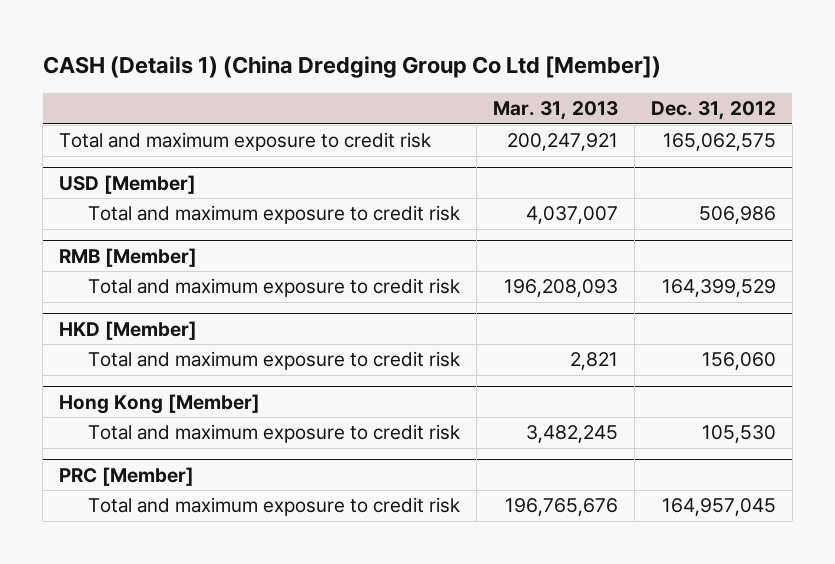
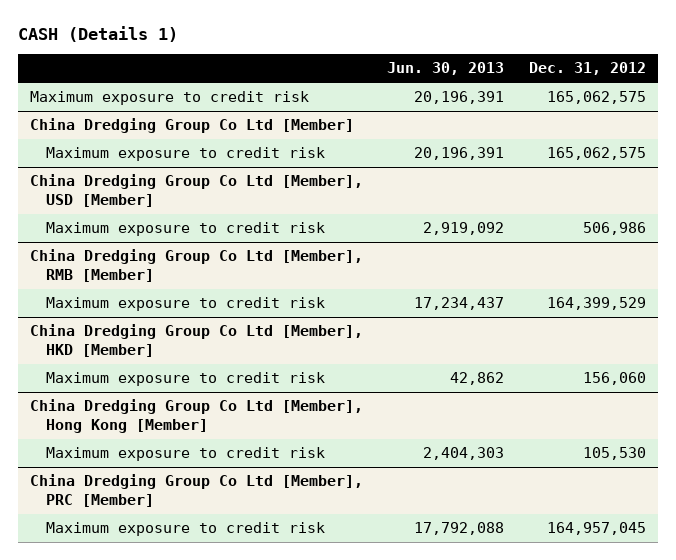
- CASH (Details 1) (China Dredging Group Co Ltd [Member])
+ CASH (Details 1)
- | Mar. 31, 2013 | Dec. 31, 2012
+ | Jun. 30, 2013 | Dec. 31, 2012
- Total and maximum exposure to credit risk | 200,247,921 | 165,062,575
- USD [Member]
- Total and maximum exposure to credit risk | 4,037,007 | 506,986
- RMB [Member]
- Total and maximum exposure to credit risk | 196,208,093 | 164,399,529
- HKD [Member]
- Total and maximum exposure to credit risk | 2,821 | 156,060
- Hong Kong [Member]
- Total and maximum exposure to credit risk | 3,482,245 | 105,530
- PRC [Member]
- Total and maximum exposure to credit risk | 196,765,676 | 164,957,045
+ Maximum exposure to credit risk | 20,196,391 | 165,062,575
+ China Dredging Group Co Ltd [Member]
+ Maximum exposure to credit risk | 20,196,391 | 165,062,575
+ China Dredging Group Co Ltd [Member], USD [Member]
+ Maximum exposure to credit risk | 2,919,092 | 506,986
+ China Dredging Group Co Ltd [Member], RMB [Member]
+ Maximum exposure to credit risk | 17,234,437 | 164,399,529
+ China Dredging Group Co Ltd [Member], HKD [Member]
+ Maximum exposure to credit risk | 42,862 | 156,060
+ China Dredging Group Co Ltd [Member], Hong Kong [Member]
+ Maximum exposure to credit risk | 2,404,303 | 105,530
+ China Dredging Group Co Ltd [Member], PRC [Member]
+ Maximum exposure to credit risk | 17,792,088 | 164,957,045

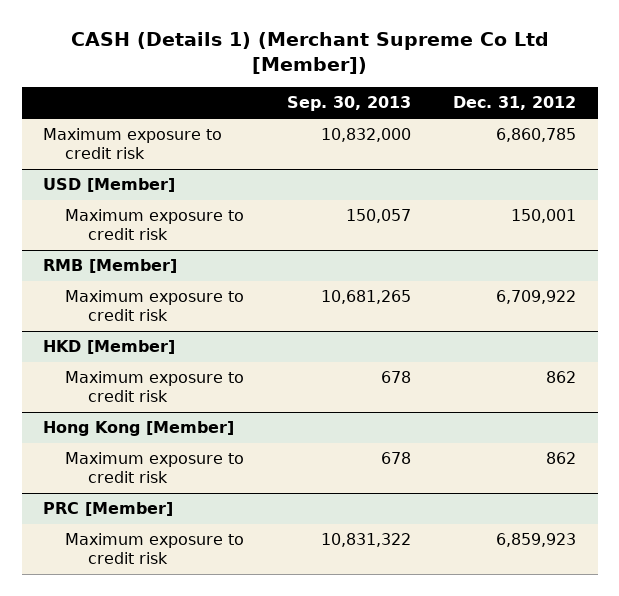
- CASH (Details 1)
+ CASH (Details 1) (Merchant Supreme Co Ltd [Member])
- | Jun. 30, 2013 | Dec. 31, 2012
+ | Sep. 30, 2013 | Dec. 31, 2012
- Maximum exposure to credit risk | 20,196,391 | 165,062,575
- China Dredging Group Co Ltd [Member]
- Maximum exposure to credit risk | 20,196,391 | 165,062,575
- China Dredging Group Co Ltd [Member], USD [Member]
- Maximum exposure to credit risk | 2,919,092 | 506,986
- China Dredging Group Co Ltd [Member], RMB [Member]
- Maximum exposure to credit risk | 17,234,437 | 164,399,529
- China Dredging Group Co Ltd [Member], HKD [Member]
- Maximum exposure to credit risk | 42,862 | 156,060
- China Dredging Group Co Ltd [Member], Hong Kong [Member]
- Maximum exposure to credit risk | 2,404,303 | 105,530
- China Dredging Group Co Ltd [Member], PRC [Member]
- Maximum exposure to credit risk | 17,792,088 | 164,957,045
+ Maximum exposure to credit risk | 10,832,000 | 6,860,785
+ USD [Member]
+ Maximum exposure to credit risk | 150,057 | 150,001
+ RMB [Member]
+ Maximum exposure to credit risk | 10,681,265 | 6,709,922
+ HKD [Member]
+ Maximum exposure to credit risk | 678 | 862
+ Hong Kong [Member]
+ Maximum exposure to credit risk | 678 | 862
+ PRC [Member]
+ Maximum exposure to credit risk | 10,831,322 | 6,859,923

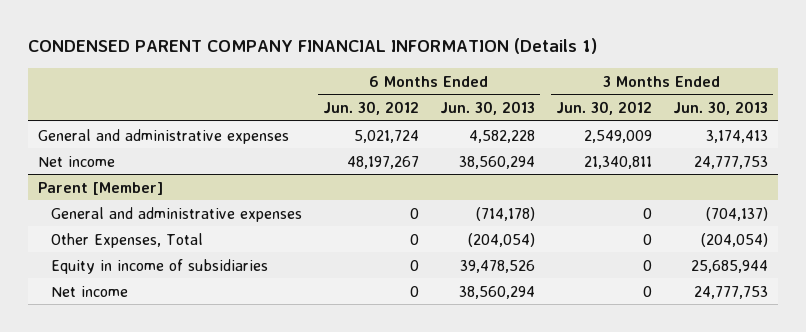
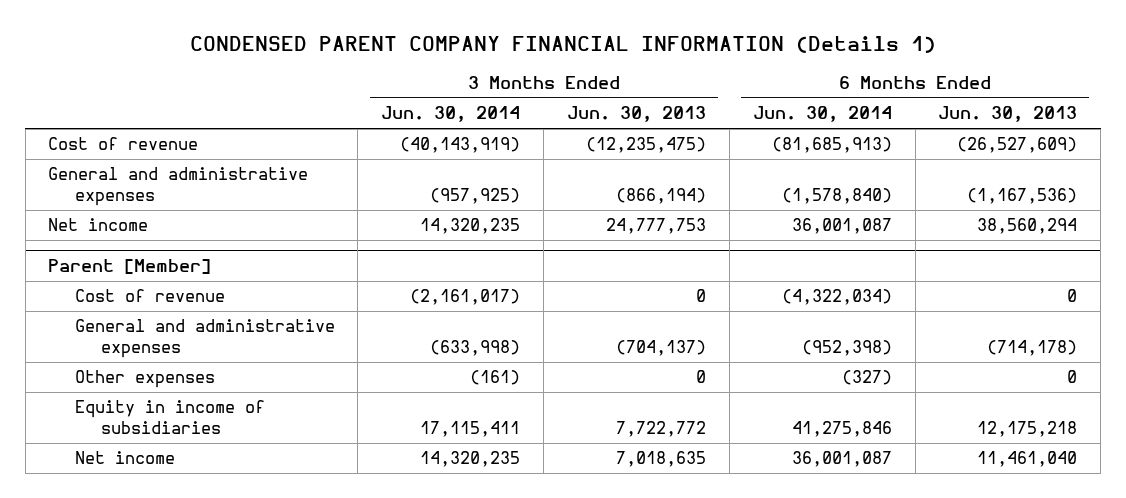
- | 6 Months Ended Jun. 30, 2012 | 6 Months Ended Jun. 30, 2013 | 3 Months Ended Jun. 30, 2012 | 3 Months Ended Jun. 30, 2013
+ | 3 Months Ended Jun. 30, 2014 | 3 Months Ended Jun. 30, 2013 | 6 Months Ended Jun. 30, 2014 | 6 Months Ended Jun. 30, 2013
- General and administrative expenses | 5,021,724 | 4,582,228 | 2,549,009 | 3,174,413
+ Cost of revenue | (40,143,919) | (12,235,475) | (81,685,913) | (26,527,609)
+ General and administrative expenses | (957,925) | (866,194) | (1,578,840) | (1,167,536)
@ Parent [Member]
+ Cost of revenue | (2,161,017) | 0 | (4,322,034) | 0
- Other Expenses, Total | 0 | (204,054) | 0 | (204,054)
- Equity in income of subsidiaries | 0 | 39,478,526 | 0 | 25,685,944
- Net income | 0 | 38,560,294 | 0 | 24,777,753
+ Other expenses | (161) | 0 | (327) | 0
+ Equity in income of subsidiaries | 17,115,411 | 7,722,772 | 41,275,846 | 12,175,218
+ Net income | 14,320,235 | 7,018,635 | 36,001,087 | 11,461,040

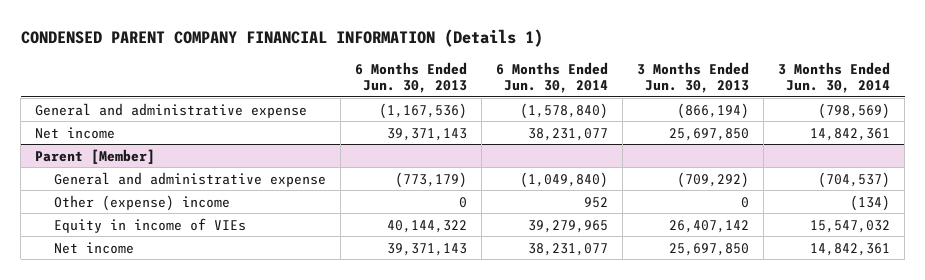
- | 3 Months Ended Jun. 30, 2014 | 3 Months Ended Jun. 30, 2013 | 6 Months Ended Jun. 30, 2014 | 6 Months Ended Jun. 30, 2013
+ | 6 Months Ended Jun. 30, 2013 | 6 Months Ended Jun. 30, 2014 | 3 Months Ended Jun. 30, 2013 | 3 Months Ended Jun. 30, 2014
- Cost of revenue | (40,143,919) | (12,235,475) | (81,685,913) | (26,527,609)
- General and administrative expenses | (957,925) | (866,194) | (1,578,840) | (1,167,536)
- Net income | 14,320,235 | 24,777,753 | 36,001,087 | 38,560,294
+ General and administrative expense | (1,167,536) | (1,578,840) | (866,194) | (798,569)
+ Net income | 39,371,143 | 38,231,077 | 25,697,850 | 14,842,361
@ Parent [Member]
- Cost of revenue | (2,161,017) | 0 | (4,322,034) | 0
- General and administrative expenses | (633,998) | (704,137) | (952,398) | (714,178)
- Other expenses | (161) | 0 | (327) | 0
- Equity in income of subsidiaries | 17,115,411 | 7,722,772 | 41,275,846 | 12,175,218
- Net income | 14,320,235 | 7,018,635 | 36,001,087 | 11,461,040
+ General and administrative expense | (773,179) | (1,049,840) | (709,292) | (704,537)
+ Other (expense) income | 0 | 952 | 0 | (134)
+ Equity in income of VIEs | 40,144,322 | 39,279,965 | 26,407,142 | 15,547,032
+ Net income | 39,371,143 | 38,231,077 | 25,697,850 | 14,842,361

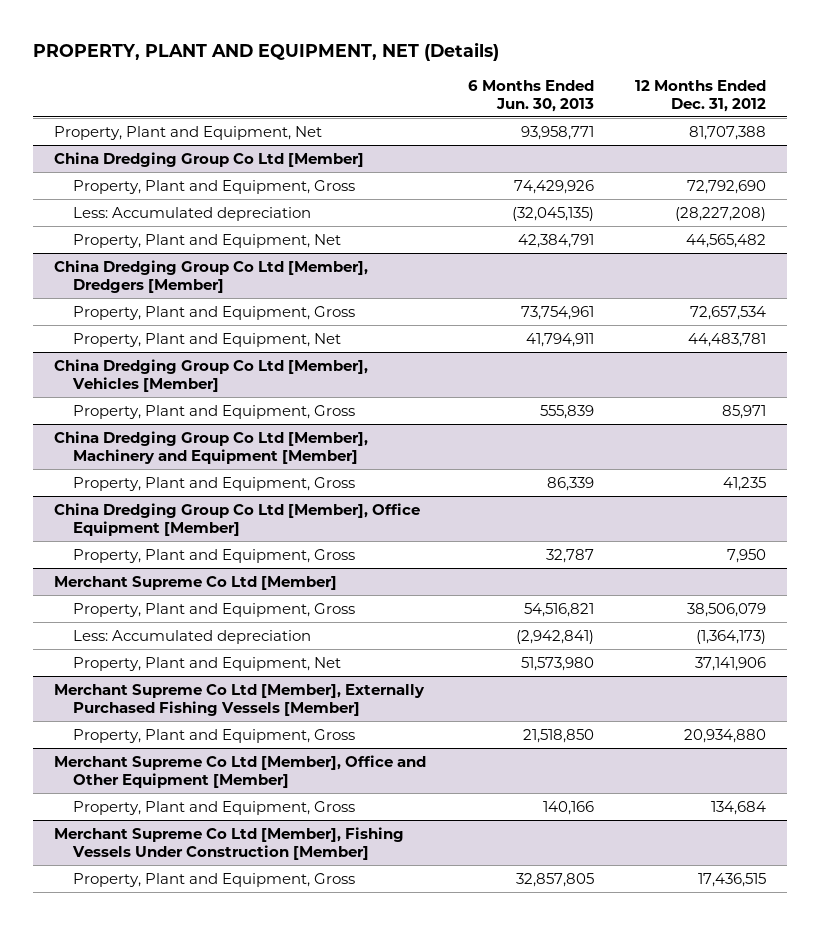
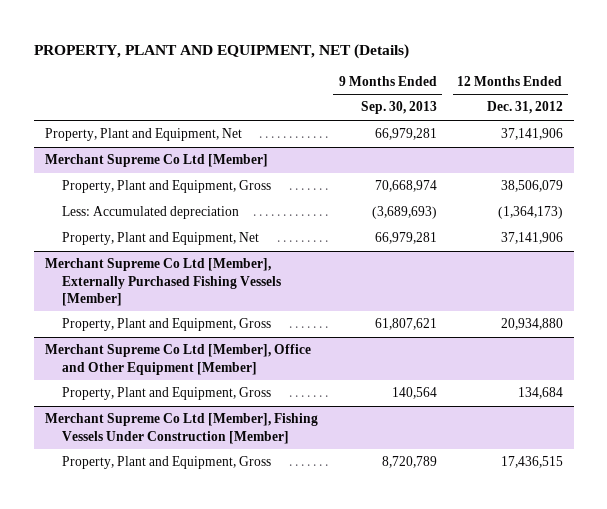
- | 6 Months Ended Jun. 30, 2013 | 12 Months Ended Dec. 31, 2012
+ | 9 Months Ended Sep. 30, 2013 | 12 Months Ended Dec. 31, 2012
- Property, Plant and Equipment, Net | 93,958,771 | 81,707,388
- China Dredging Group Co Ltd [Member]
- Property, Plant and Equipment, Gross | 74,429,926 | 72,792,690
- Less: Accumulated depreciation | (32,045,135) | (28,227,208)
- Property, Plant and Equipment, Net | 42,384,791 | 44,565,482
- China Dredging Group Co Ltd [Member], Dredgers [Member]
- Property, Plant and Equipment, Gross | 73,754,961 | 72,657,534
- Property, Plant and Equipment, Net | 41,794,911 | 44,483,781
- China Dredging Group Co Ltd [Member], Vehicles [Member]
- Property, Plant and Equipment, Gross | 555,839 | 85,971
- China Dredging Group Co Ltd [Member], Machinery and Equipment [Member]
- Property, Plant and Equipment, Gross | 86,339 | 41,235
- China Dredging Group Co Ltd [Member], Office Equipment [Member]
- Property, Plant and Equipment, Gross | 32,787 | 7,950
+ Property, Plant and Equipment, Net | 66,979,281 | 37,141,906

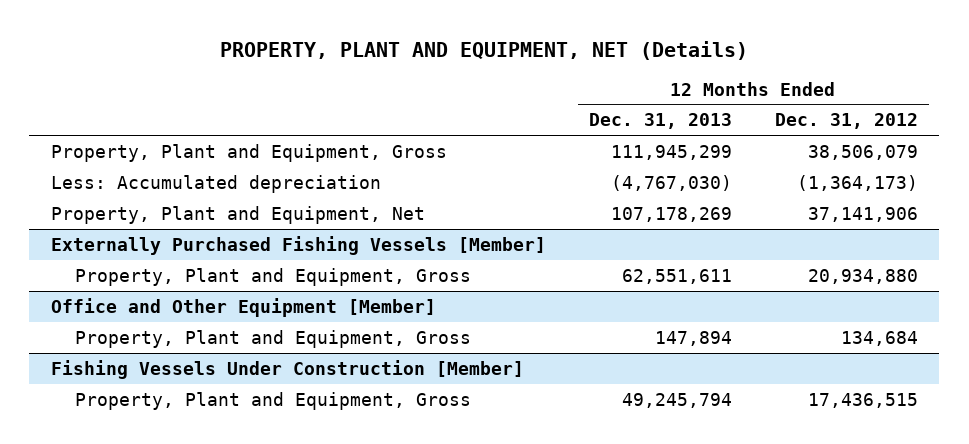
- | 9 Months Ended Sep. 30, 2013 | 12 Months Ended Dec. 31, 2012
+ | 12 Months Ended Dec. 31, 2013 | 12 Months Ended Dec. 31, 2012
- Property, Plant and Equipment, Net | 66,979,281 | 37,141,906
- Merchant Supreme Co Ltd [Member]
- Merchant Supreme Co Ltd [Member], Externally Purchased Fishing Vessels [Member]
+ Externally Purchased Fishing Vessels [Member]
- Merchant Supreme Co Ltd [Member], Office and Other Equipment [Member]
+ Office and Other Equipment [Member]
- Merchant Supreme Co Ltd [Member], Fishing Vessels Under Construction [Member]
+ Fishing Vessels Under Construction [Member]

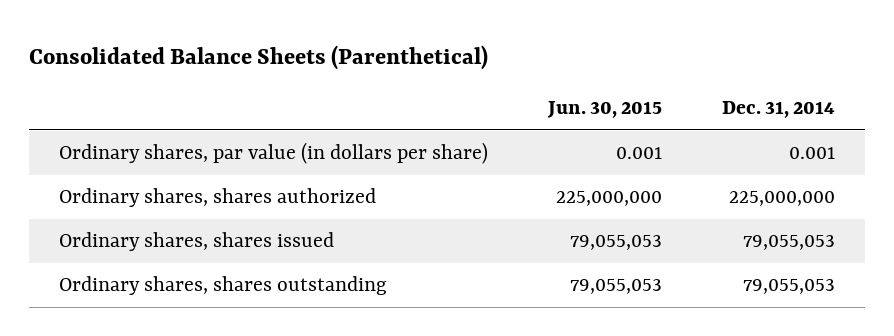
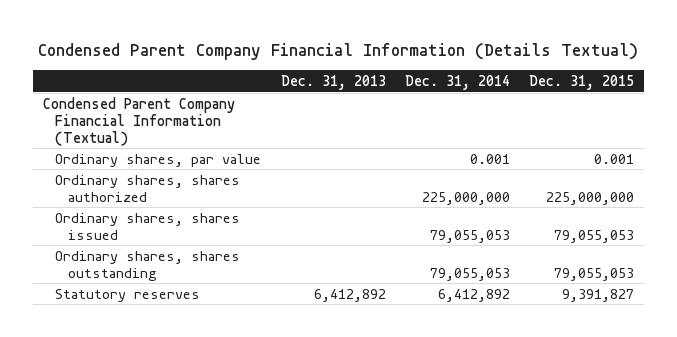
- Consolidated Balance Sheets (Parenthetical)
+ Condensed Parent Company Financial Information (Details Textual)
- | Jun. 30, 2015 | Dec. 31, 2014
+ | Dec. 31, 2013 | Dec. 31, 2014 | Dec. 31, 2015
- Ordinary shares, par value (in dollars per share) | 0.001 | 0.001
+ Condensed Parent Company Financial Information (Textual)
+ Ordinary shares, par value | | 0.001 | 0.001
+ Statutory reserves | 6,412,892 | 6,412,892 | 9,391,827

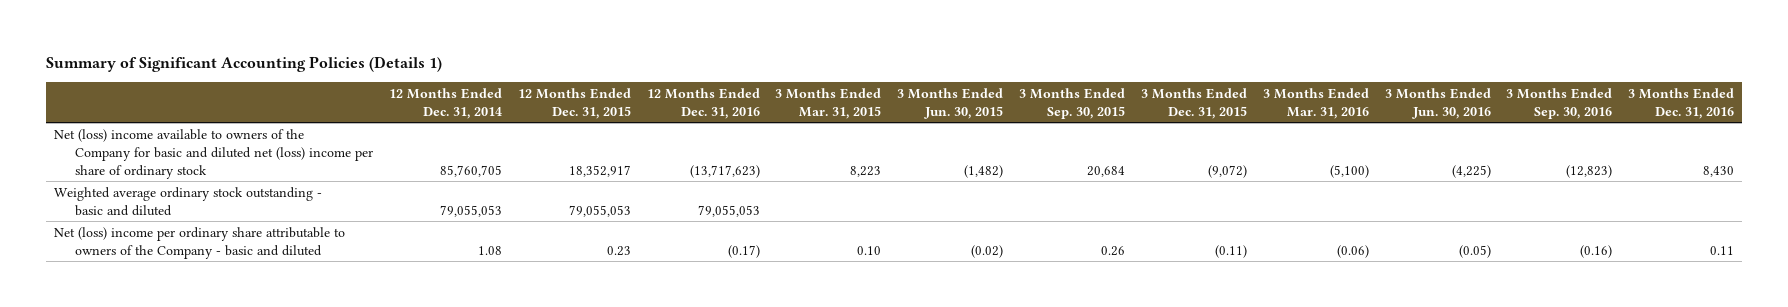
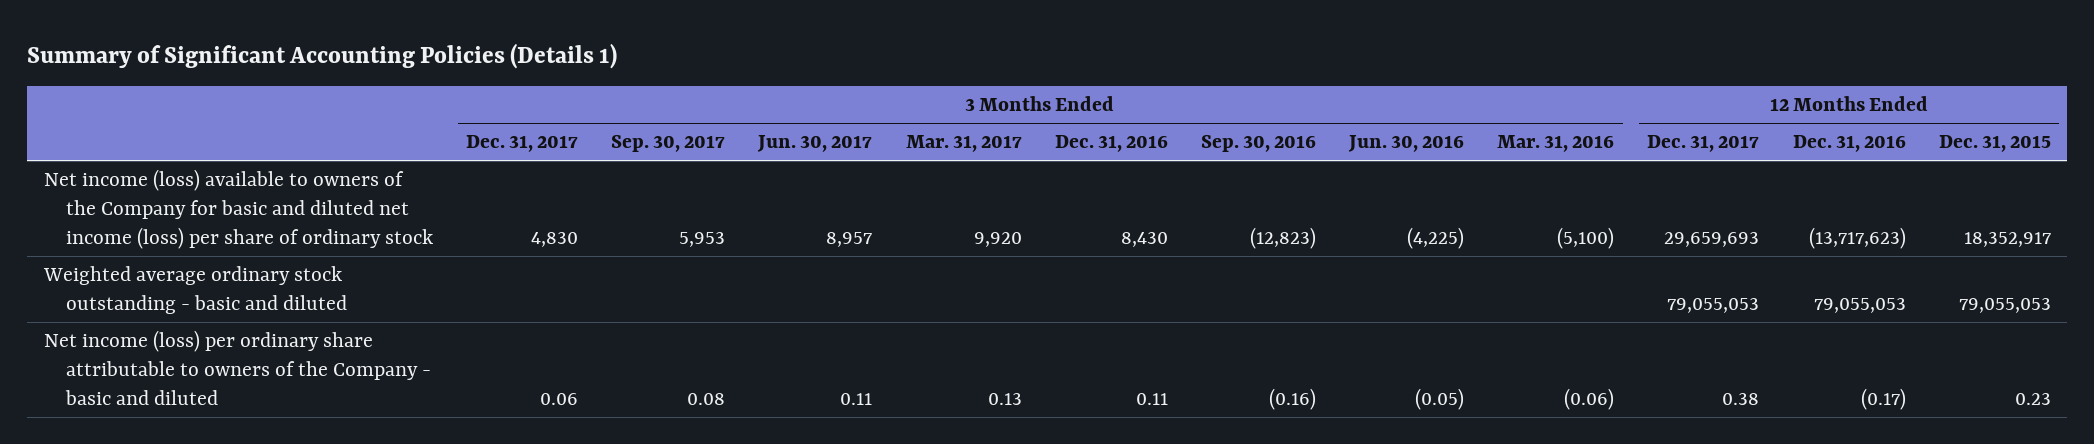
- | 12 Months Ended Dec. 31, 2014 | 12 Months Ended Dec. 31, 2015 | 12 Months Ended Dec. 31, 2016 | 3 Months Ended Mar. 31, 2015 | 3 Months Ended Jun. 30, 2015 | 3 Months Ended Sep. 30, 2015 | 3 Months Ended Dec. 31, 2015 | 3 Months Ended Mar. 31, 2016 | 3 Months Ended Jun. 30, 2016 | 3 Months Ended Sep. 30, 2016 | 3 Months Ended Dec. 31, 2016
+ | 3 Months Ended Dec. 31, 2017 | 3 Months Ended Sep. 30, 2017 | 3 Months Ended Jun. 30, 2017 | 3 Months Ended Mar. 31, 2017 | 3 Months Ended Dec. 31, 2016 | 3 Months Ended Sep. 30, 2016 | 3 Months Ended Jun. 30, 2016 | 3 Months Ended Mar. 31, 2016 | 12 Months Ended Dec. 31, 2017 | 12 Months Ended Dec. 31, 2016 | 12 Months Ended Dec. 31, 2015
- Net (loss) income available to owners of the Company for basic and diluted net (loss) income per share of ordinary stock | 85,760,705 | 18,352,917 | (13,717,623) | 8,223 | (1,482) | 20,684 | (9,072) | (5,100) | (4,225) | (12,823) | 8,430
+ Net income (loss) available to owners of the Company for basic and diluted net income (loss) per share of ordinary stock | 4,830 | 5,953 | 8,957 | 9,920 | 8,430 | (12,823) | (4,225) | (5,100) | 29,659,693 | (13,717,623) | 18,352,917
- Net (loss) income per ordinary share attributable to owners of the Company - basic and diluted | 1.08 | 0.23 | (0.17) | 0.10 | (0.02) | 0.26 | (0.11) | (0.06) | (0.05) | (0.16) | 0.11
+ Net income (loss) per ordinary share attributable to owners of the Company - basic and diluted | 0.06 | 0.08 | 0.11 | 0.13 | 0.11 | (0.16) | (0.05) | (0.06) | 0.38 | (0.17) | 0.23

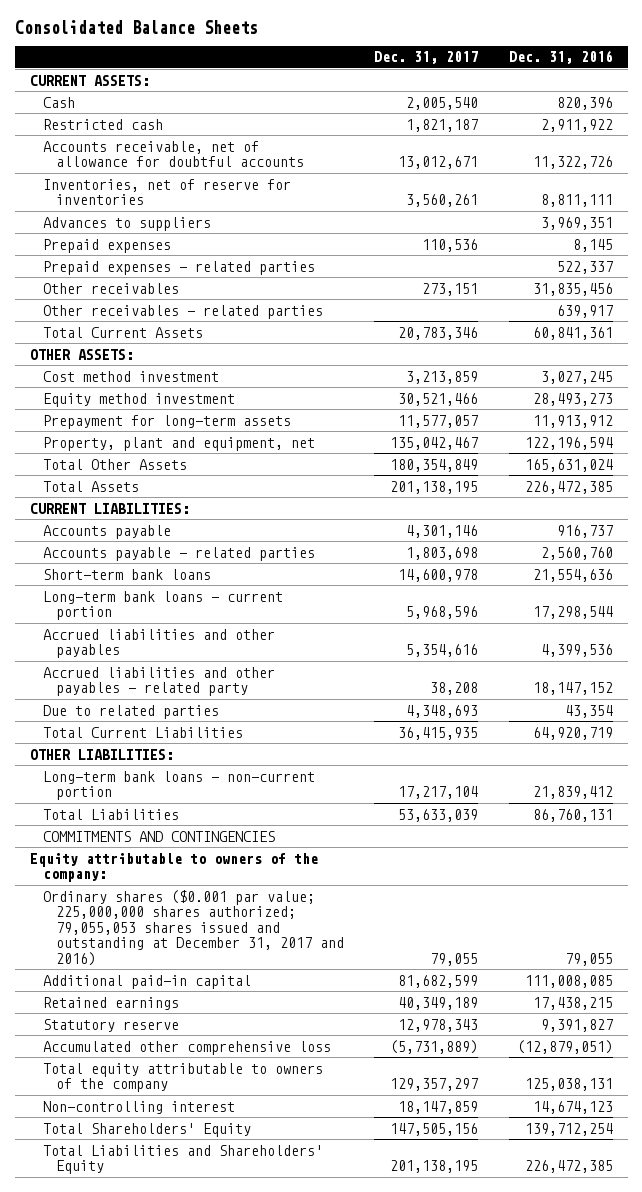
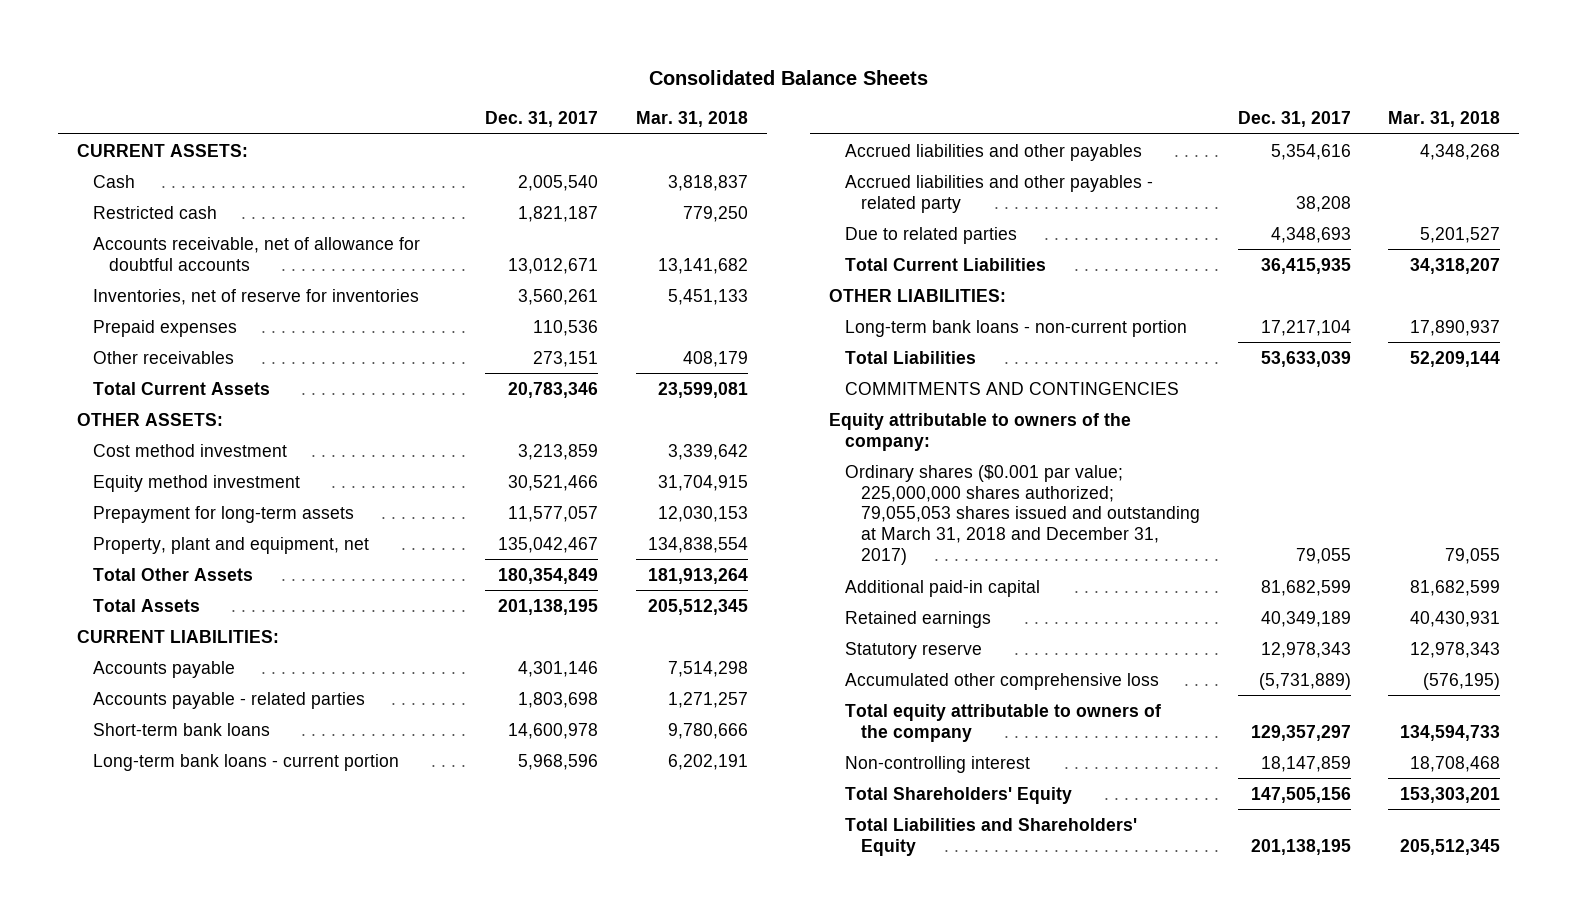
- | Dec. 31, 2017 | Dec. 31, 2016
+ | Dec. 31, 2017 | Mar. 31, 2018
- Advances to suppliers | | 3,969,351
- Prepaid expenses - related parties | | 522,337
- Other receivables - related parties | | 639,917
- Ordinary shares ($0.001 par value; 225,000,000 shares authorized; 79,055,053 shares issued and outstanding at December 31, 2017 and 2016) | 79,055 | 79,055
+ Ordinary shares ($0.001 par value; 225,000,000 shares authorized; 79,055,053 shares issued and outstanding at March 31, 2018 and December 31, 2017) | 79,055 | 79,055

